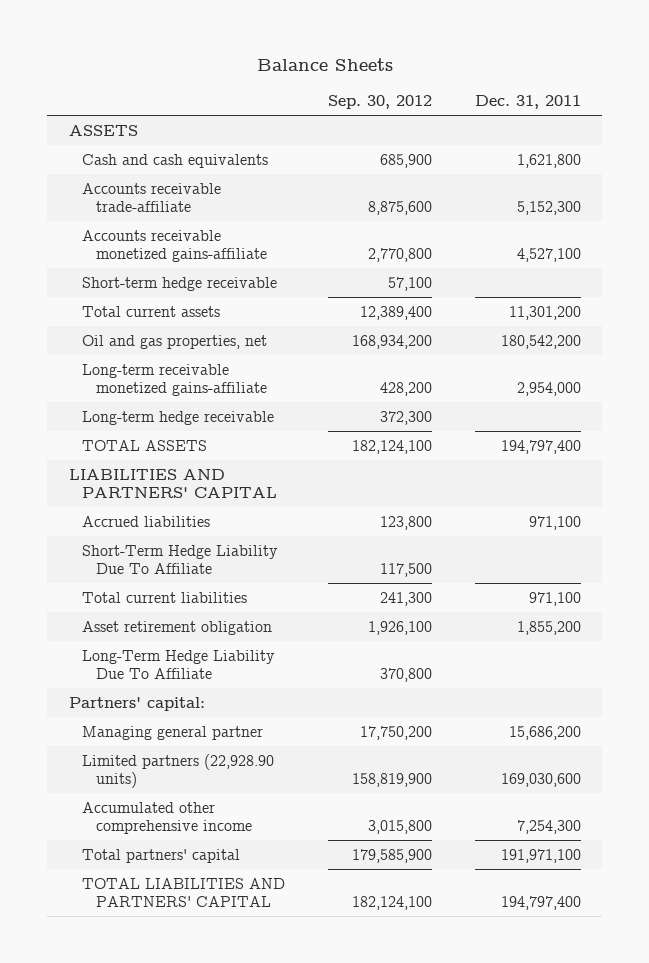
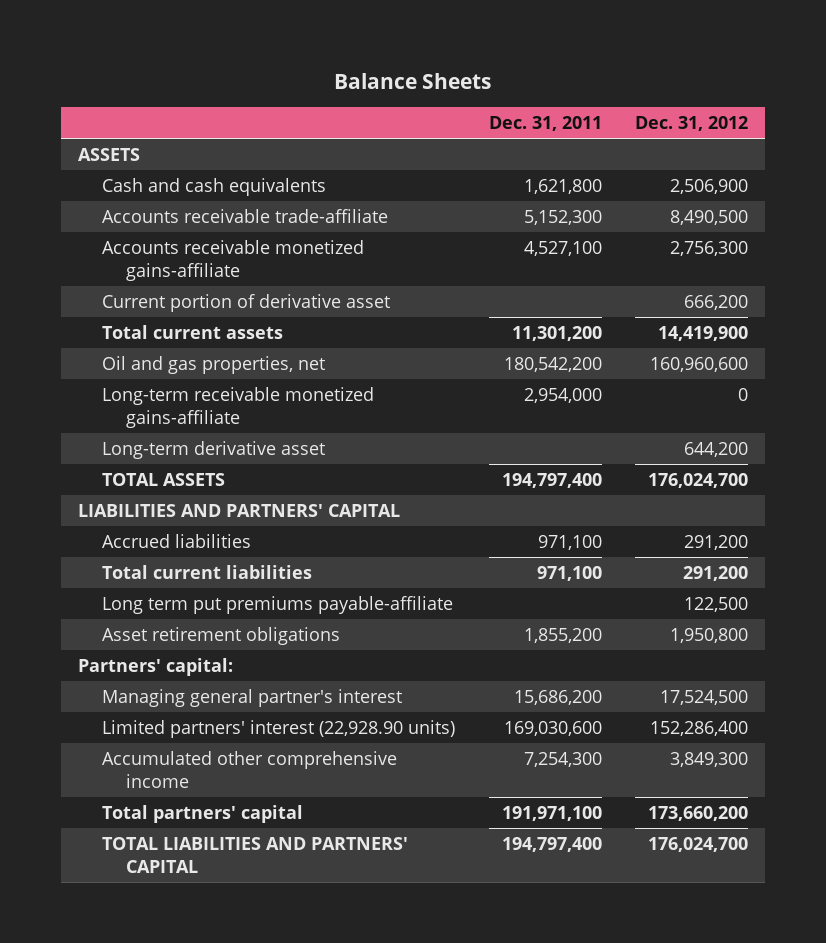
- | Sep. 30, 2012 | Dec. 31, 2011
+ | Dec. 31, 2011 | Dec. 31, 2012
- Short-term hedge receivable | 57,100 |
+ Current portion of derivative asset | | 666,200
- Long-term hedge receivable | 372,300 |
+ Long-term derivative asset | | 644,200
- Short-Term Hedge Liability Due To Affiliate | 117,500 |
- Asset retirement obligation | 1,926,100 | 1,855,200
- Long-Term Hedge Liability Due To Affiliate | 370,800 |
+ Long term put premiums payable-affiliate | | 122,500
+ Asset retirement obligations | 1,855,200 | 1,950,800
- Managing general partner | 17,750,200 | 15,686,200
- Limited partners (22,928.90 units) | 158,819,900 | 169,030,600
+ Managing general partner's interest | 15,686,200 | 17,524,500
+ Limited partners' interest (22,928.90 units) | 169,030,600 | 152,286,400

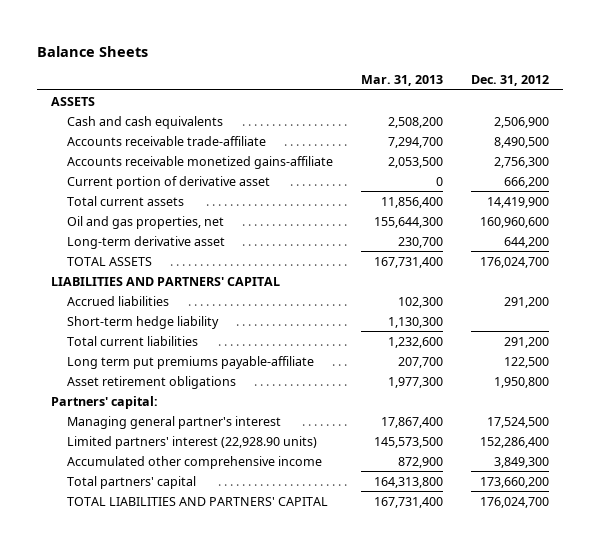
- | Dec. 31, 2011 | Dec. 31, 2012
+ | Mar. 31, 2013 | Dec. 31, 2012
- Long-term receivable monetized gains-affiliate | 2,954,000 | 0
+ Short-term hedge liability | 1,130,300 |

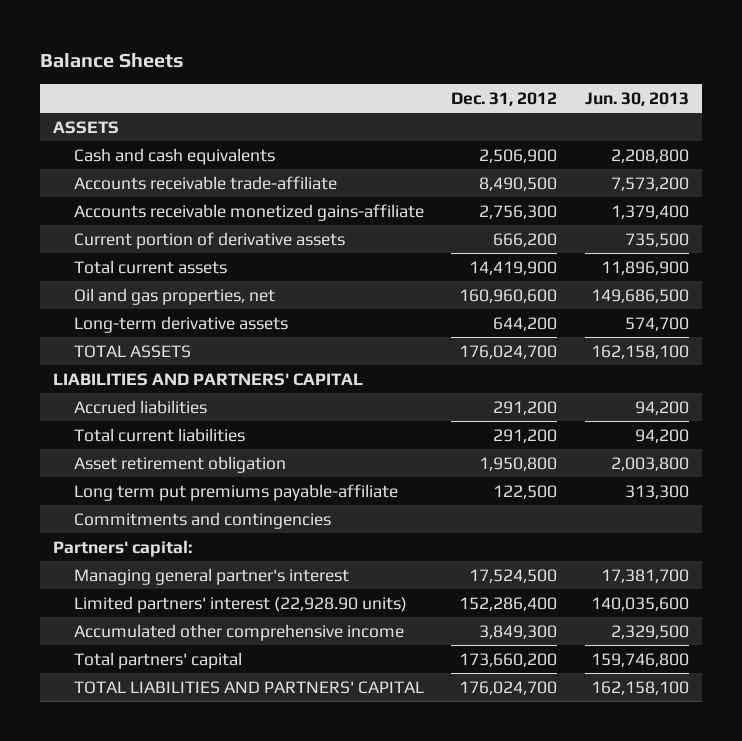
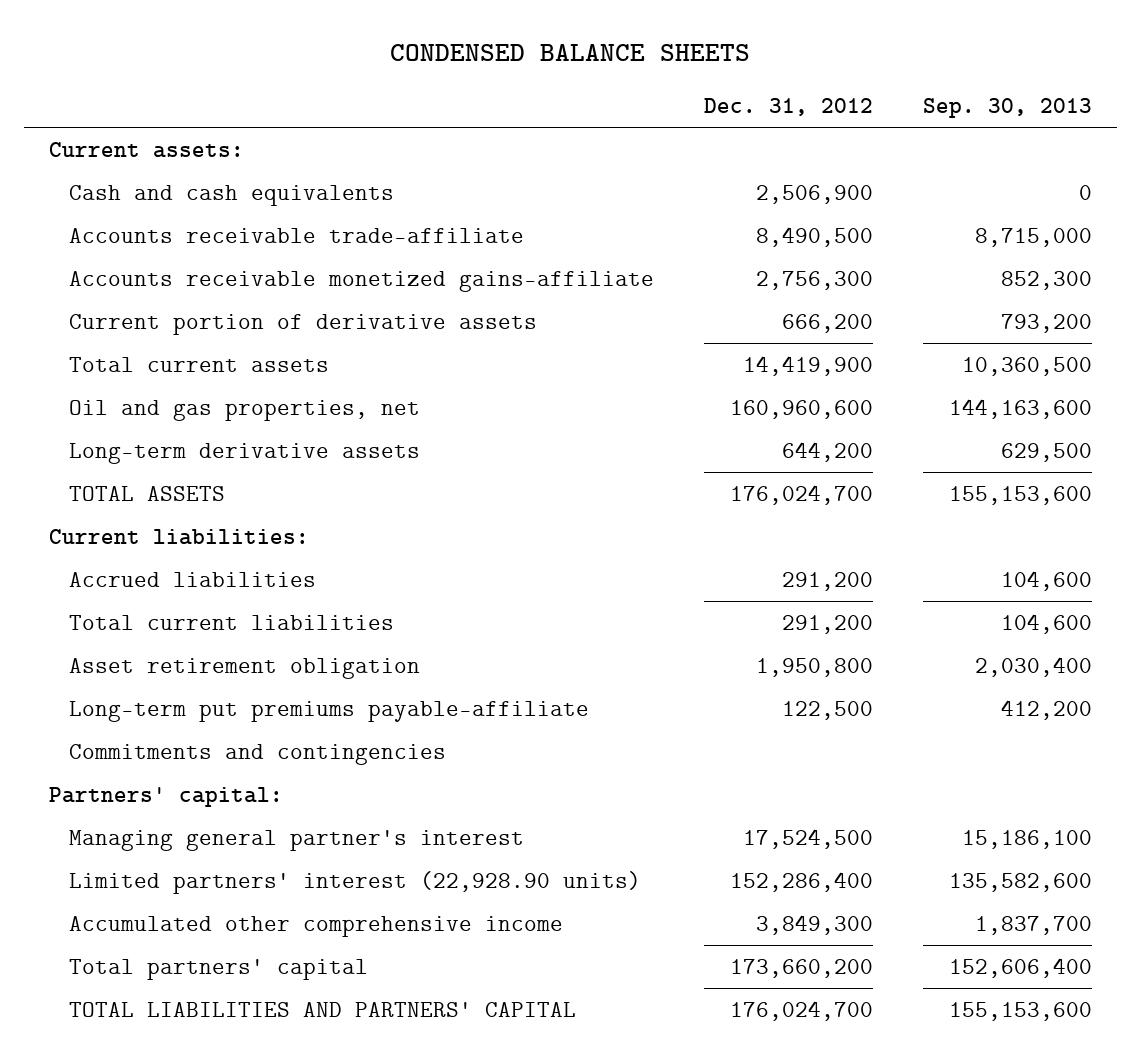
- Balance Sheets
+ CONDENSED BALANCE SHEETS
- | Dec. 31, 2012 | Jun. 30, 2013
+ | Dec. 31, 2012 | Sep. 30, 2013
- ASSETS
+ Current assets:
- LIABILITIES AND PARTNERS' CAPITAL
+ Current liabilities:
- Long term put premiums payable-affiliate | 122,500 | 313,300
+ Long-term put premiums payable-affiliate | 122,500 | 412,200

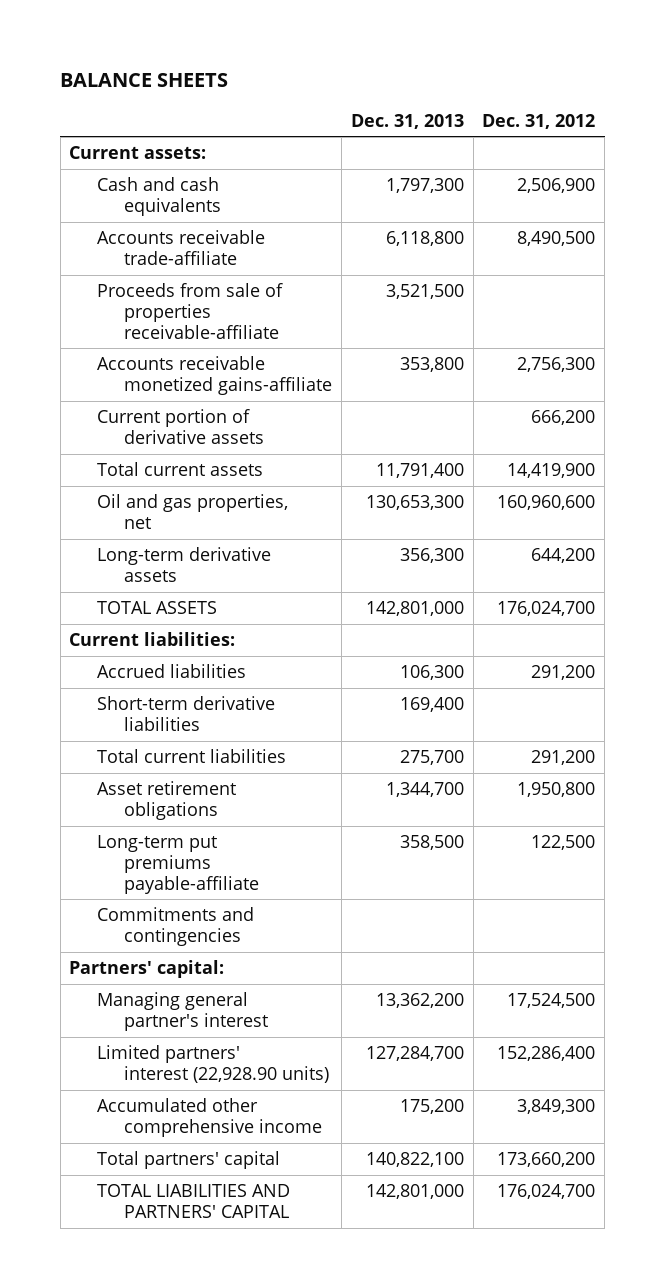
- CONDENSED BALANCE SHEETS
+ BALANCE SHEETS
- | Dec. 31, 2012 | Sep. 30, 2013
+ | Dec. 31, 2013 | Dec. 31, 2012
+ Proceeds from sale of properties receivable-affiliate | 3,521,500 |
+ Short-term derivative liabilities | 169,400 |
- Asset retirement obligation | 1,950,800 | 2,030,400
+ Asset retirement obligations | 1,344,700 | 1,950,800

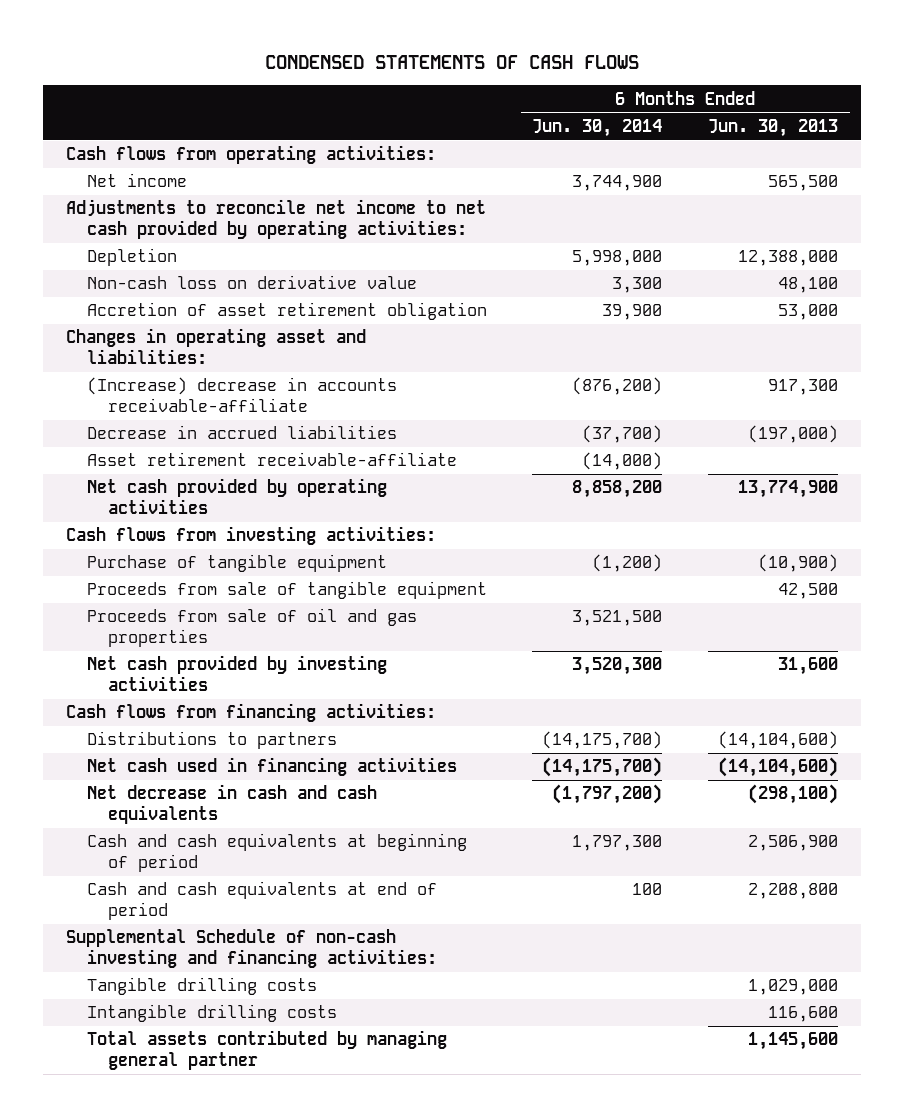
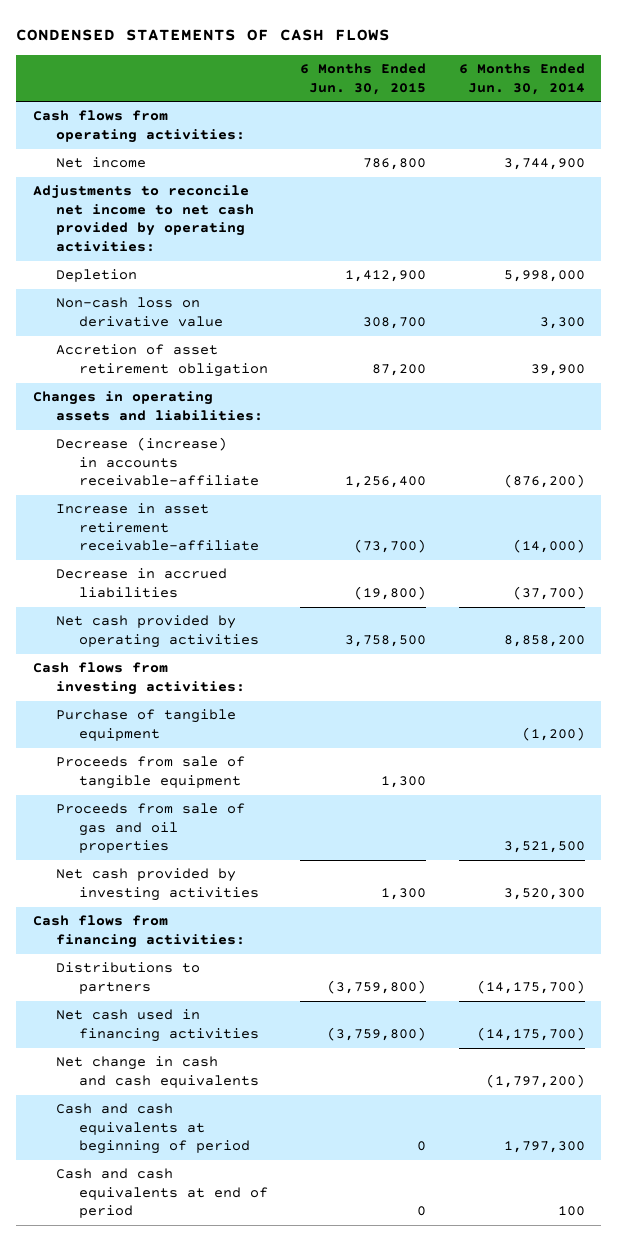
- | 6 Months Ended Jun. 30, 2014 | 6 Months Ended Jun. 30, 2013
+ | 6 Months Ended Jun. 30, 2015 | 6 Months Ended Jun. 30, 2014
- Changes in operating asset and liabilities:
- (Increase) decrease in accounts receivable-affiliate | (876,200) | 917,300
+ Changes in operating assets and liabilities:
+ Decrease (increase) in accounts receivable-affiliate | 1,256,400 | (876,200)
+ Increase in asset retirement receivable-affiliate | (73,700) | (14,000)
- Asset retirement receivable-affiliate | (14,000) |
- Proceeds from sale of oil and gas properties | 3,521,500 |
+ Proceeds from sale of gas and oil properties | | 3,521,500
- Net decrease in cash and cash equivalents | (1,797,200) | (298,100)
+ Net change in cash and cash equivalents | | (1,797,200)
- Supplemental Schedule of non-cash investing and financing activities:
- Tangible drilling costs | | 1,029,000
- Intangible drilling costs | | 116,600
- Total assets contributed by managing general partner | | 1,145,600

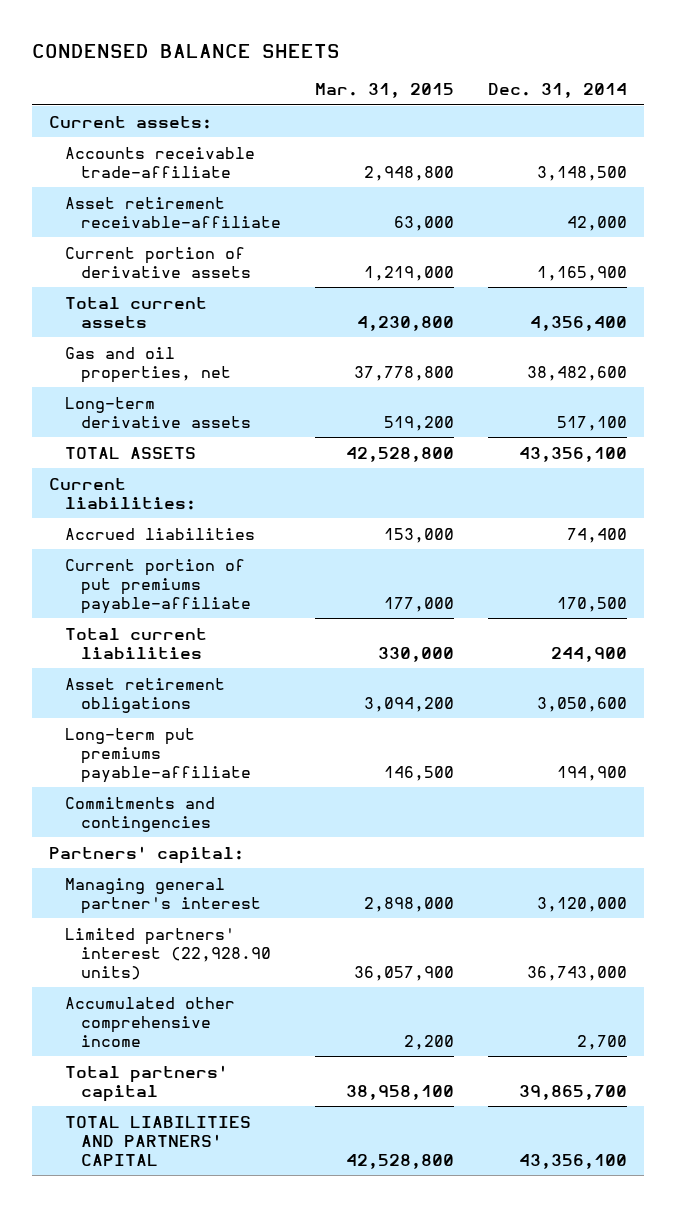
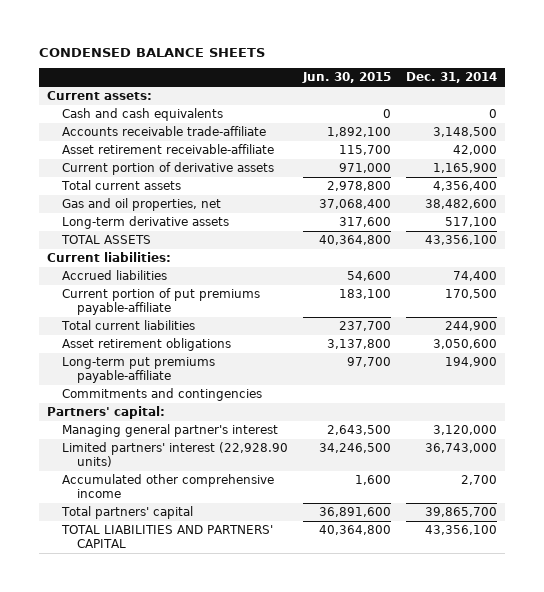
- | Mar. 31, 2015 | Dec. 31, 2014
+ | Jun. 30, 2015 | Dec. 31, 2014
+ Cash and cash equivalents | 0 | 0

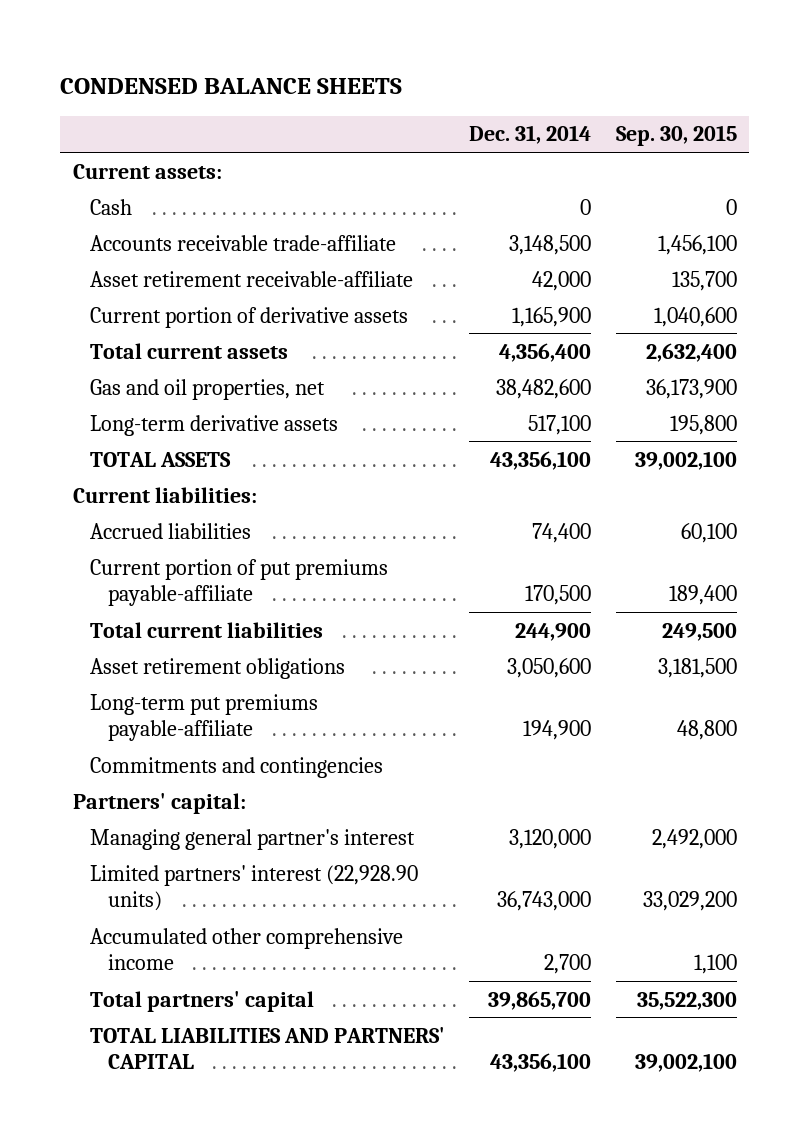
- | Jun. 30, 2015 | Dec. 31, 2014
+ | Dec. 31, 2014 | Sep. 30, 2015
- Cash and cash equivalents | 0 | 0
+ Cash | 0 | 0

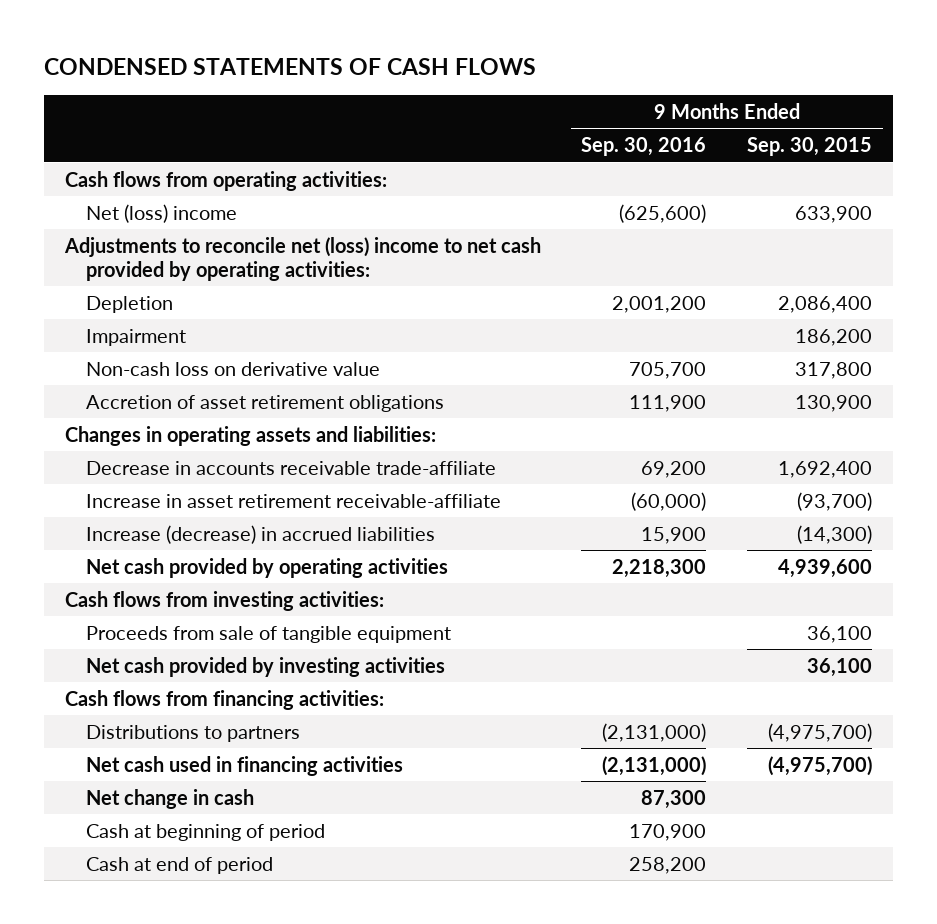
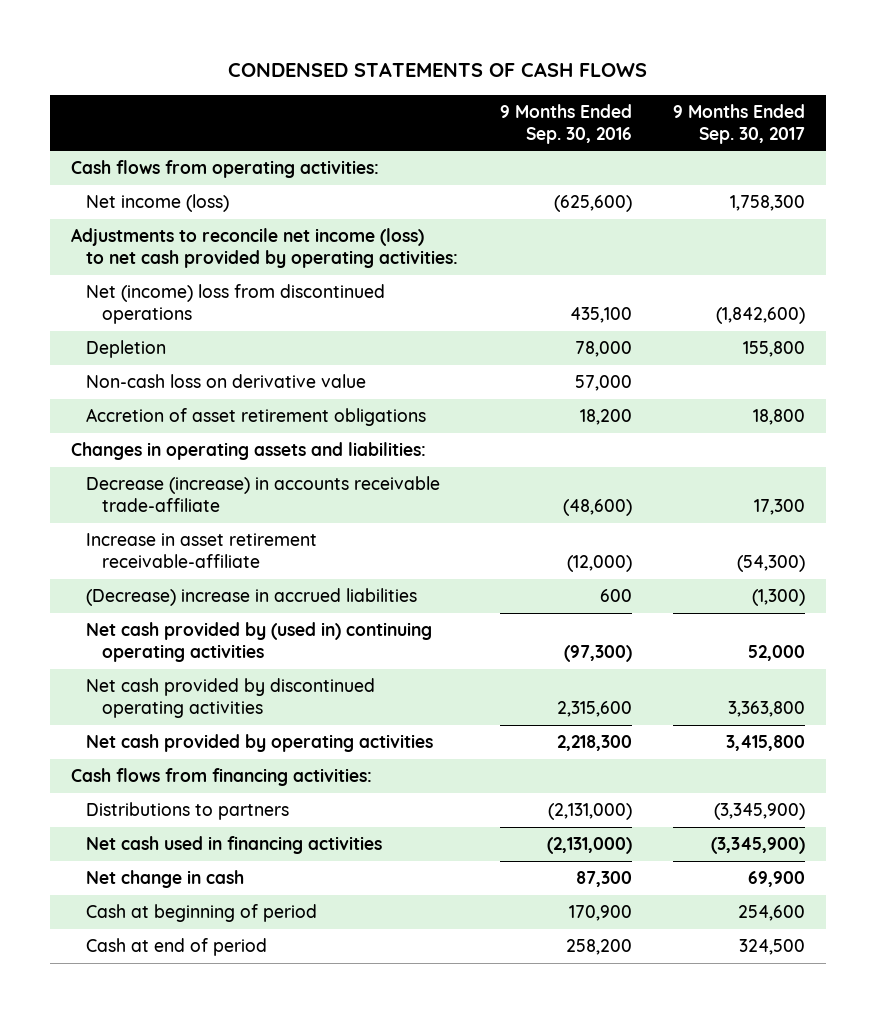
- | 9 Months Ended Sep. 30, 2016 | 9 Months Ended Sep. 30, 2015
+ | 9 Months Ended Sep. 30, 2016 | 9 Months Ended Sep. 30, 2017
- Net (loss) income | (625,600) | 633,900
- Adjustments to reconcile net (loss) income to net cash provided by operating activities:
- Depletion | 2,001,200 | 2,086,400
- Impairment | | 186,200
- Non-cash loss on derivative value | 705,700 | 317,800
- Accretion of asset retirement obligations | 111,900 | 130,900
+ Net income (loss) | (625,600) | 1,758,300
+ Adjustments to reconcile net income (loss) to net cash provided by operating activities:
+ Net (income) loss from discontinued operations | 435,100 | (1,842,600)
+ Depletion | 78,000 | 155,800
+ Non-cash loss on derivative value | 57,000 |
+ Accretion of asset retirement obligations | 18,200 | 18,800
- Decrease in accounts receivable trade-affiliate | 69,200 | 1,692,400
- Increase in asset retirement receivable-affiliate | (60,000) | (93,700)
- Increase (decrease) in accrued liabilities | 15,900 | (14,300)
+ Decrease (increase) in accounts receivable trade-affiliate | (48,600) | 17,300
+ Increase in asset retirement receivable-affiliate | (12,000) | (54,300)
+ (Decrease) increase in accrued liabilities | 600 | (1,300)
+ Net cash provided by (used in) continuing operating activities | (97,300) | 52,000
+ Net cash provided by discontinued operating activities | 2,315,600 | 3,363,800
- Cash flows from investing activities:
- Proceeds from sale of tangible equipment | | 36,100
- Net cash provided by investing activities | | 36,100

